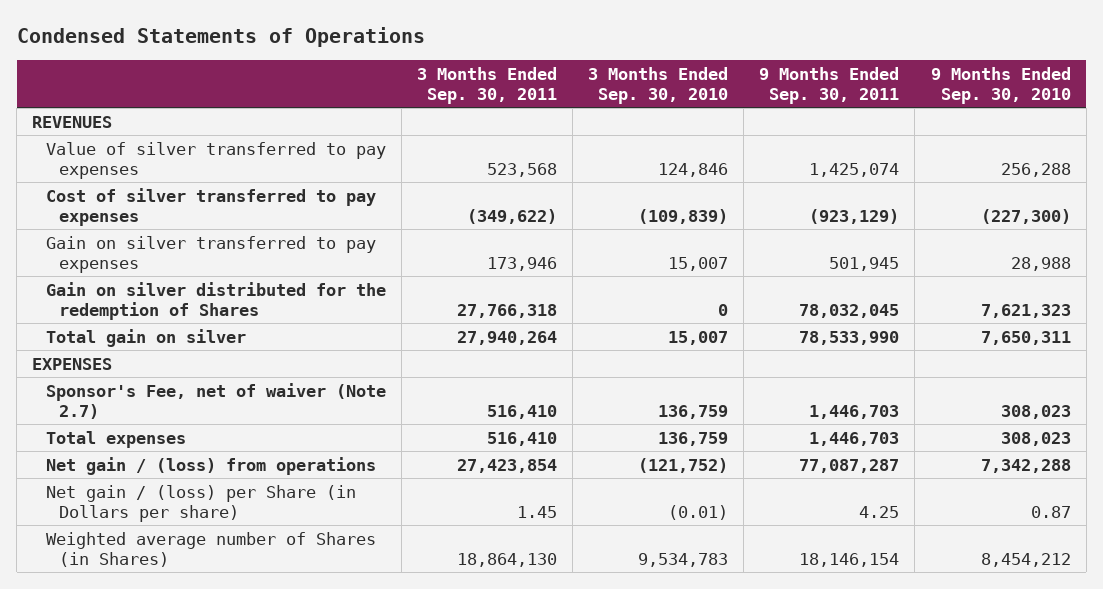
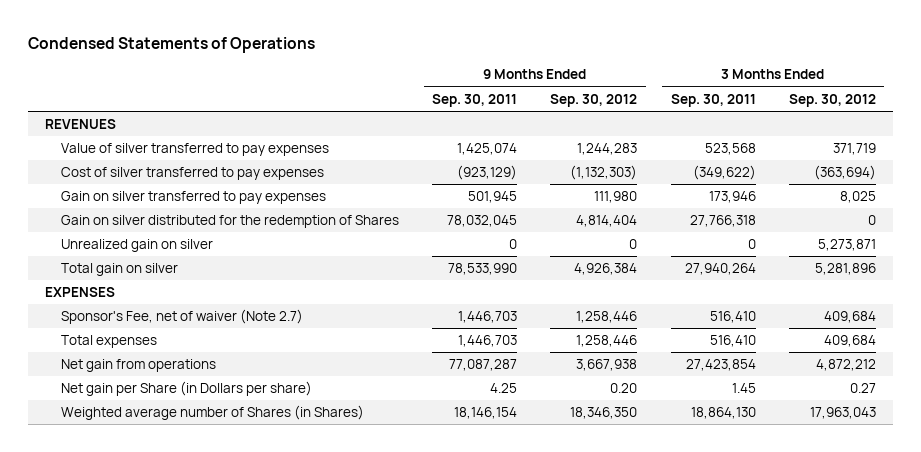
- | 3 Months Ended Sep. 30, 2011 | 3 Months Ended Sep. 30, 2010 | 9 Months Ended Sep. 30, 2011 | 9 Months Ended Sep. 30, 2010
+ | 9 Months Ended Sep. 30, 2011 | 9 Months Ended Sep. 30, 2012 | 3 Months Ended Sep. 30, 2011 | 3 Months Ended Sep. 30, 2012
+ Unrealized gain on silver | 0 | 0 | 0 | 5,273,871
- Net gain / (loss) from operations | 27,423,854 | (121,752) | 77,087,287 | 7,342,288
- Net gain / (loss) per Share (in Dollars per share) | 1.45 | (0.01) | 4.25 | 0.87
+ Net gain from operations | 77,087,287 | 3,667,938 | 27,423,854 | 4,872,212
+ Net gain per Share (in Dollars per share) | 4.25 | 0.20 | 1.45 | 0.27

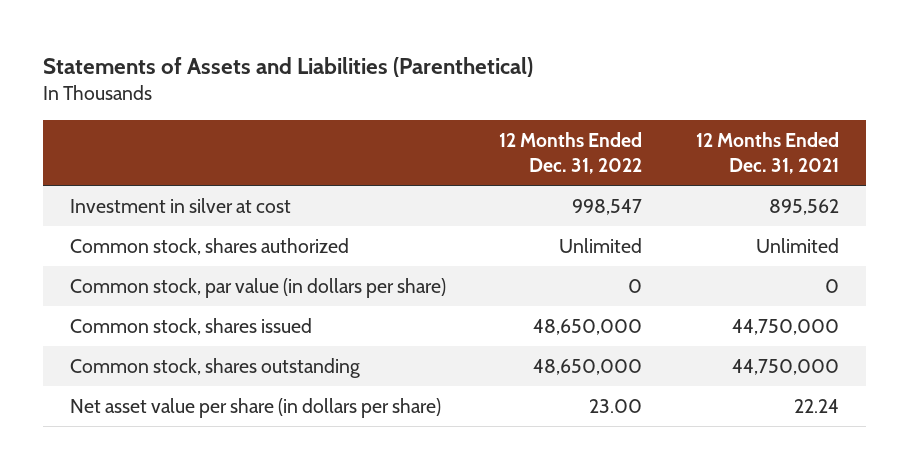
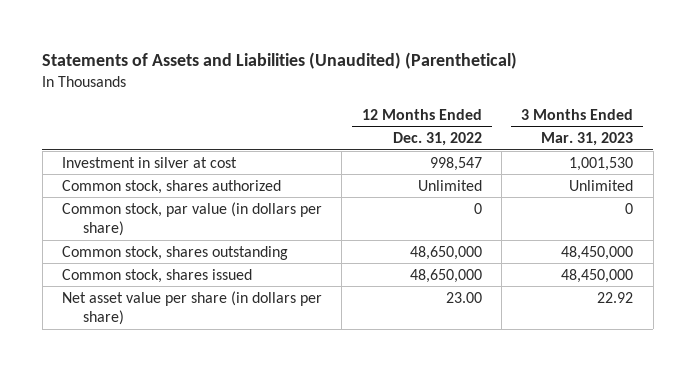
- Statements of Assets and Liabilities (Parenthetical)
+ Statements of Assets and Liabilities (Unaudited) (Parenthetical)
- | 12 Months Ended Dec. 31, 2022 | 12 Months Ended Dec. 31, 2021
+ | 12 Months Ended Dec. 31, 2022 | 3 Months Ended Mar. 31, 2023
moved down: Common stock, shares issued | 48,650,000 | 48,450,000

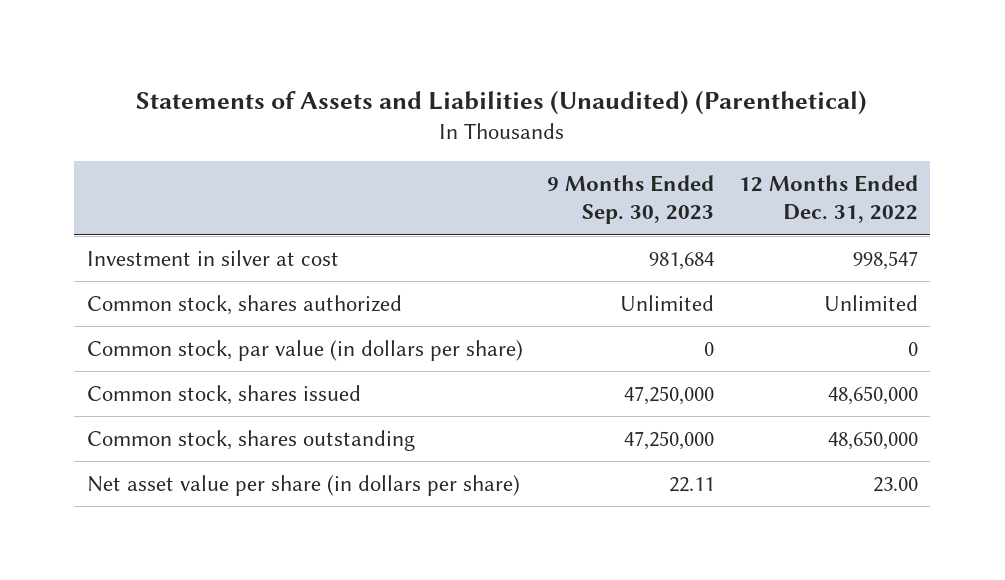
- | 12 Months Ended Dec. 31, 2022 | 3 Months Ended Mar. 31, 2023
+ | 9 Months Ended Sep. 30, 2023 | 12 Months Ended Dec. 31, 2022
moved down: Common stock, shares outstanding | 47,250,000 | 48,650,000

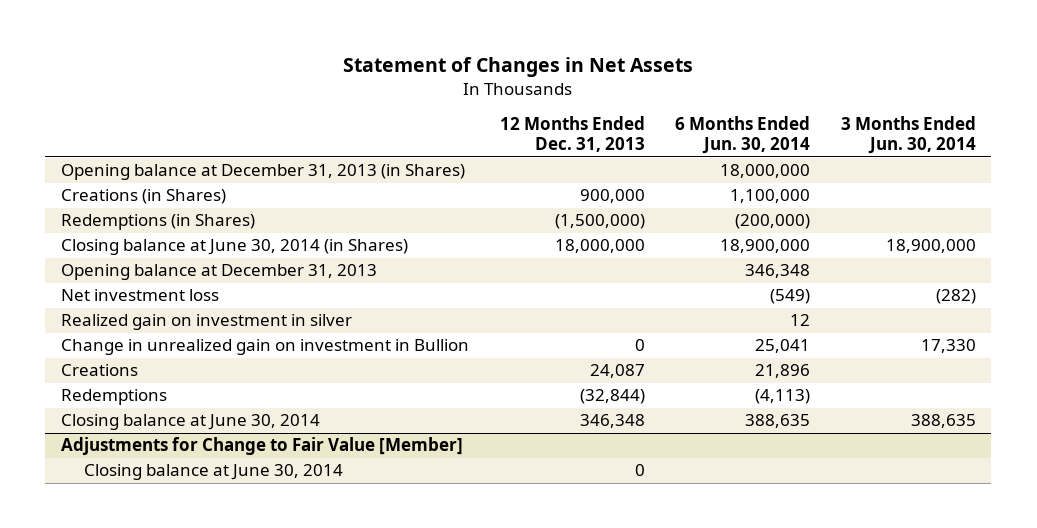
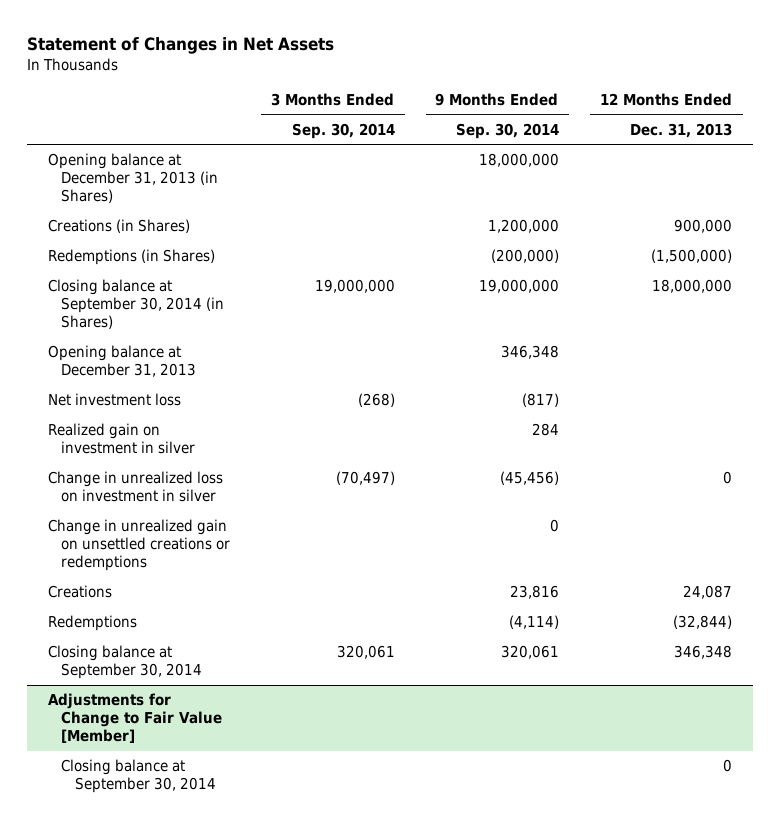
- | 12 Months Ended Dec. 31, 2013 | 6 Months Ended Jun. 30, 2014 | 3 Months Ended Jun. 30, 2014
+ | 3 Months Ended Sep. 30, 2014 | 9 Months Ended Sep. 30, 2014 | 12 Months Ended Dec. 31, 2013
- Closing balance at June 30, 2014 (in Shares) | 18,000,000 | 18,900,000 | 18,900,000
+ Closing balance at September 30, 2014 (in Shares) | 19,000,000 | 19,000,000 | 18,000,000
- Change in unrealized gain on investment in Bullion | 0 | 25,041 | 17,330
+ Change in unrealized loss on investment in silver | (70,497) | (45,456) | 0
+ Change in unrealized gain on unsettled creations or redemptions | | 0 |
- Closing balance at June 30, 2014 | 346,348 | 388,635 | 388,635
+ Closing balance at September 30, 2014 | 320,061 | 320,061 | 346,348
@ Adjustments for Change to Fair Value [Member]
- Closing balance at June 30, 2014 | 0 | |
+ Closing balance at September 30, 2014 | | | 0

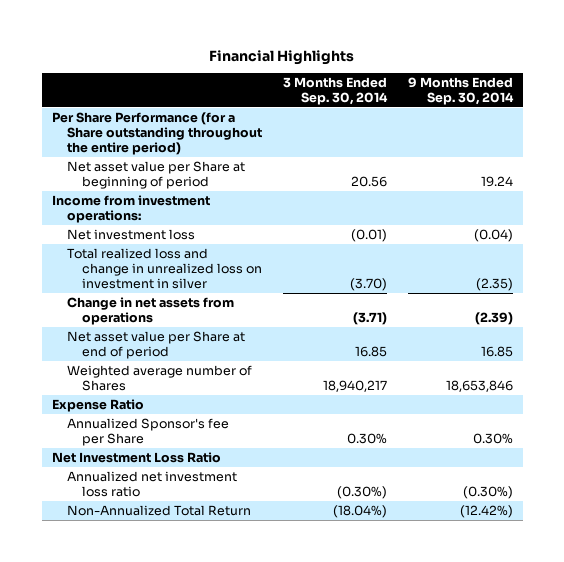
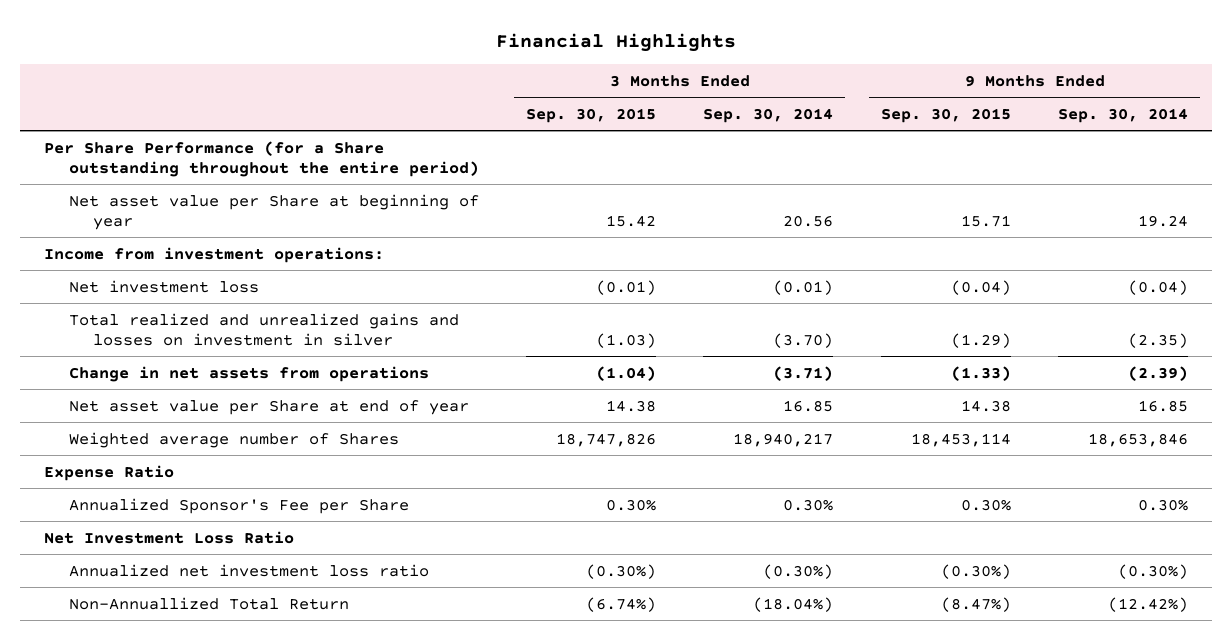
- | 3 Months Ended Sep. 30, 2014 | 9 Months Ended Sep. 30, 2014
+ | 3 Months Ended Sep. 30, 2015 | 3 Months Ended Sep. 30, 2014 | 9 Months Ended Sep. 30, 2015 | 9 Months Ended Sep. 30, 2014
- Net asset value per Share at beginning of period | 20.56 | 19.24
+ Net asset value per Share at beginning of year | 15.42 | 20.56 | 15.71 | 19.24
- Total realized loss and change in unrealized loss on investment in silver | (3.70) | (2.35)
+ Total realized and unrealized gains and losses on investment in silver | (1.03) | (3.70) | (1.29) | (2.35)
- Net asset value per Share at end of period | 16.85 | 16.85
+ Net asset value per Share at end of year | 14.38 | 16.85 | 14.38 | 16.85
- Annualized Sponsor's fee per Share | 0.30% | 0.30%
+ Annualized Sponsor's Fee per Share | 0.30% | 0.30% | 0.30% | 0.30%
- Non-Annualized Total Return | (18.04%) | (12.42%)
+ Non-Annuallized Total Return | (6.74%) | (18.04%) | (8.47%) | (12.42%)

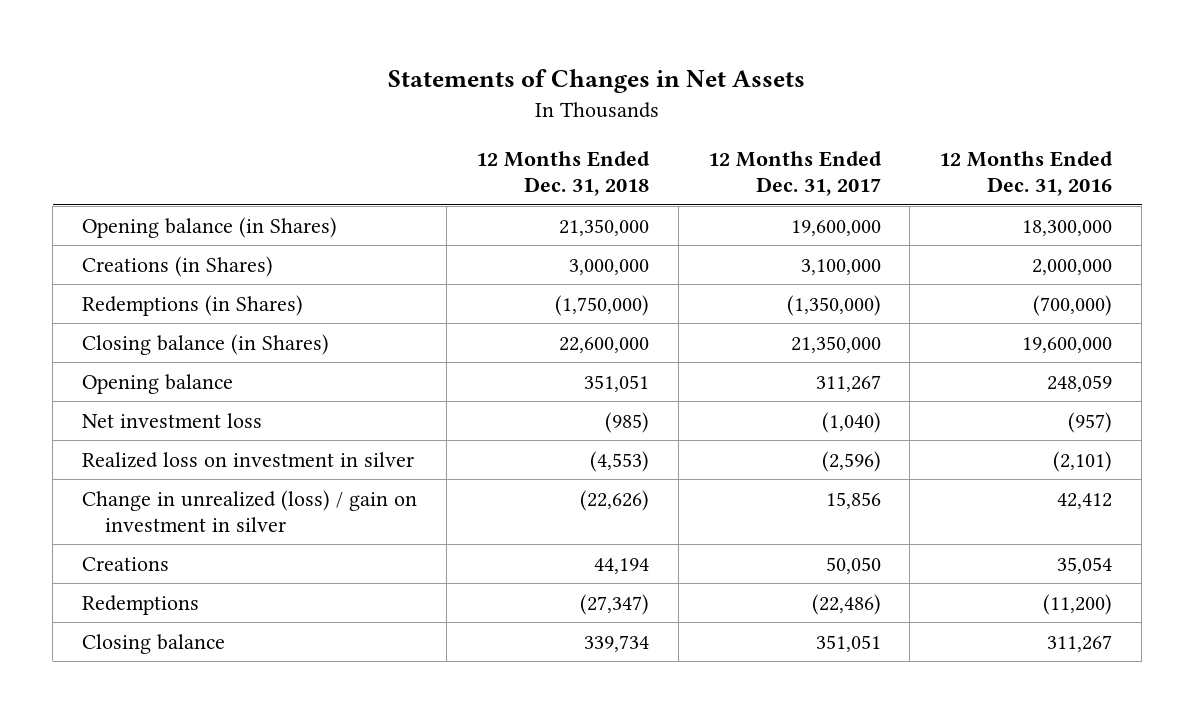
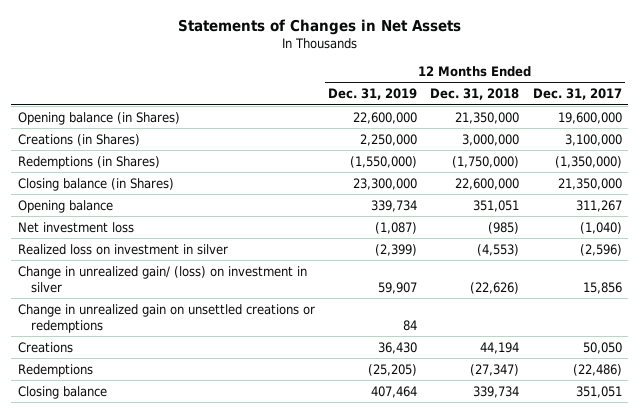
- | 12 Months Ended Dec. 31, 2018 | 12 Months Ended Dec. 31, 2017 | 12 Months Ended Dec. 31, 2016
+ | 12 Months Ended Dec. 31, 2019 | 12 Months Ended Dec. 31, 2018 | 12 Months Ended Dec. 31, 2017
- Change in unrealized (loss) / gain on investment in silver | (22,626) | 15,856 | 42,412
+ Change in unrealized gain/ (loss) on investment in silver | 59,907 | (22,626) | 15,856
+ Change in unrealized gain on unsettled creations or redemptions | 84 | |

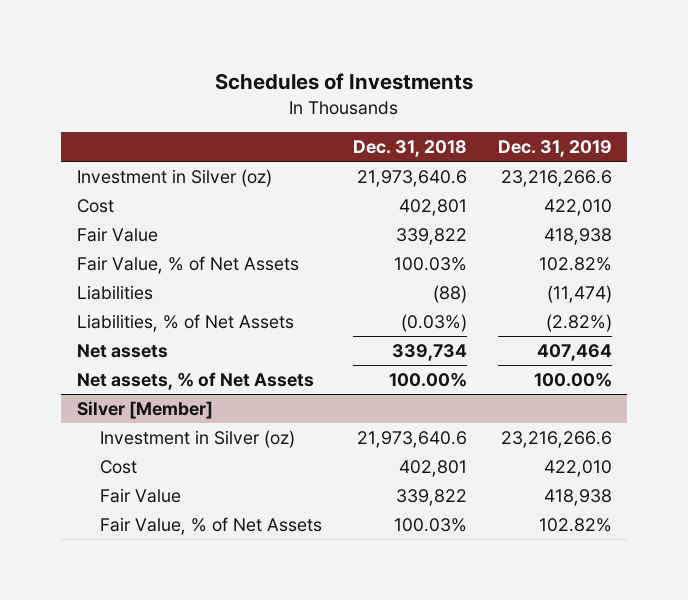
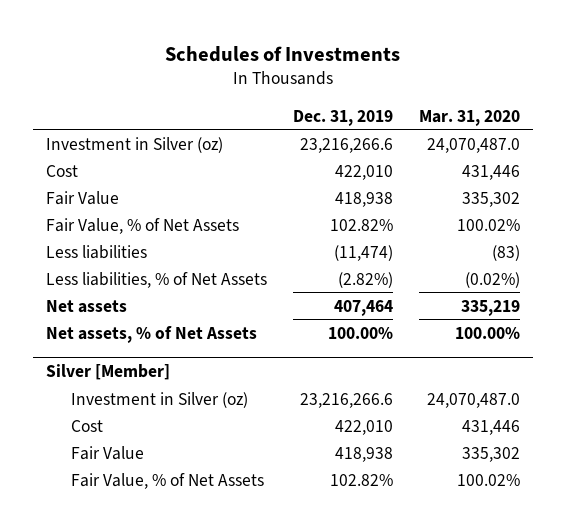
- | Dec. 31, 2018 | Dec. 31, 2019
+ | Dec. 31, 2019 | Mar. 31, 2020
- Liabilities | (88) | (11,474)
- Liabilities, % of Net Assets | (0.03%) | (2.82%)
+ Less liabilities | (11,474) | (83)
+ Less liabilities, % of Net Assets | (2.82%) | (0.02%)

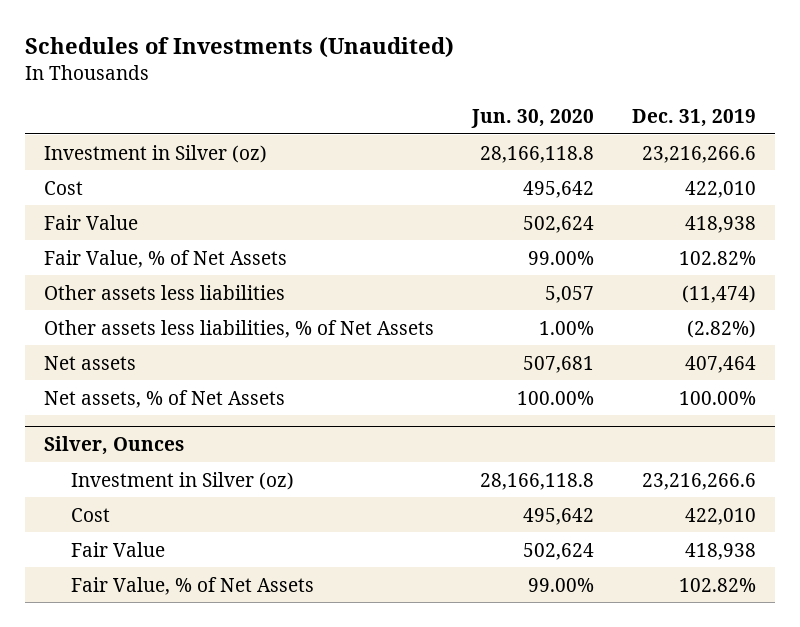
- Schedules of Investments
+ Schedules of Investments (Unaudited)
- | Dec. 31, 2019 | Mar. 31, 2020
+ | Jun. 30, 2020 | Dec. 31, 2019
- Less liabilities | (11,474) | (83)
- Less liabilities, % of Net Assets | (2.82%) | (0.02%)
+ Other assets less liabilities | 5,057 | (11,474)
+ Other assets less liabilities, % of Net Assets | 1.00% | (2.82%)
- Silver [Member]
+ Silver, Ounces

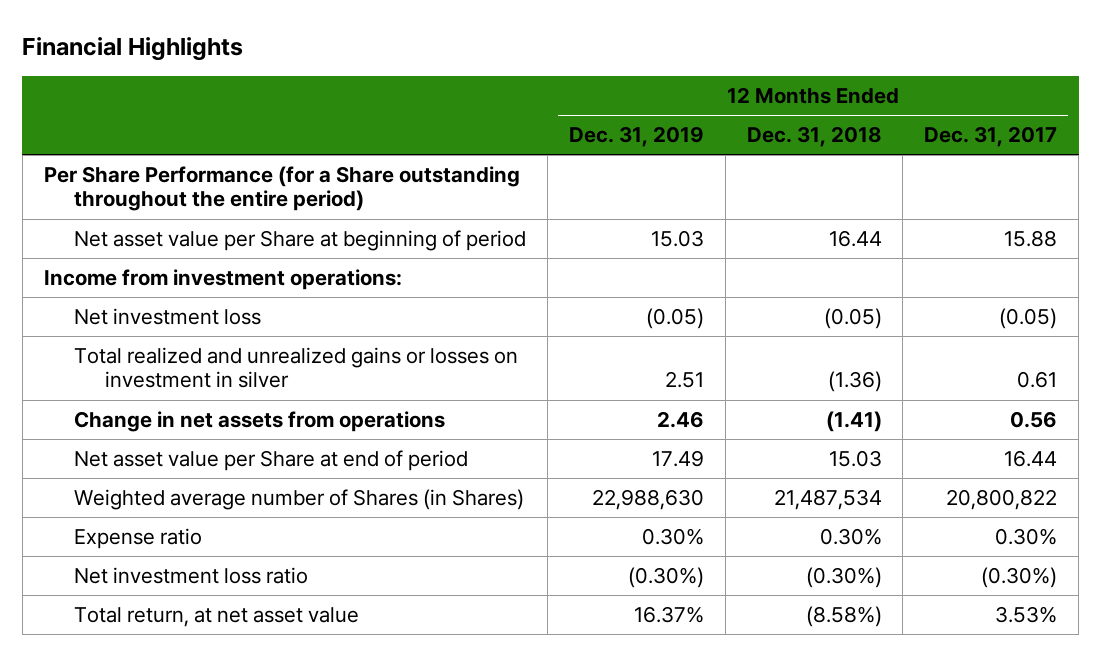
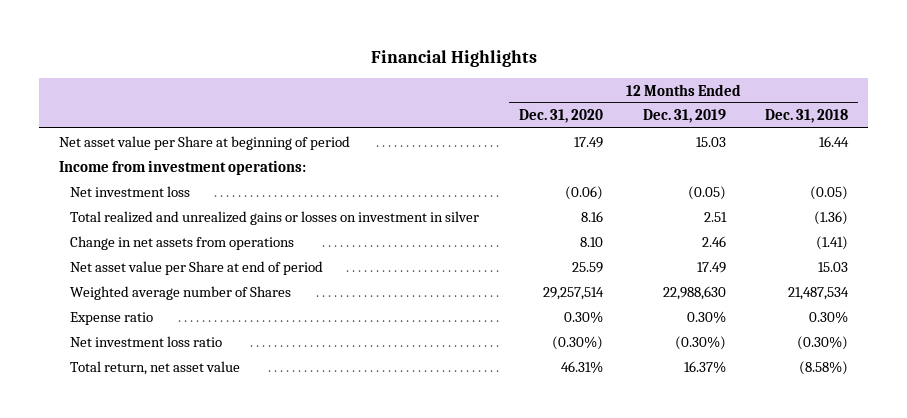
- | 12 Months Ended Dec. 31, 2019 | 12 Months Ended Dec. 31, 2018 | 12 Months Ended Dec. 31, 2017
+ | 12 Months Ended Dec. 31, 2020 | 12 Months Ended Dec. 31, 2019 | 12 Months Ended Dec. 31, 2018
- Per Share Performance (for a Share outstanding throughout the entire period)
- Weighted average number of Shares (in Shares) | 22,988,630 | 21,487,534 | 20,800,822
+ Weighted average number of Shares | 29,257,514 | 22,988,630 | 21,487,534
- Total return, at net asset value | 16.37% | (8.58%) | 3.53%
+ Total return, net asset value | 46.31% | 16.37% | (8.58%)

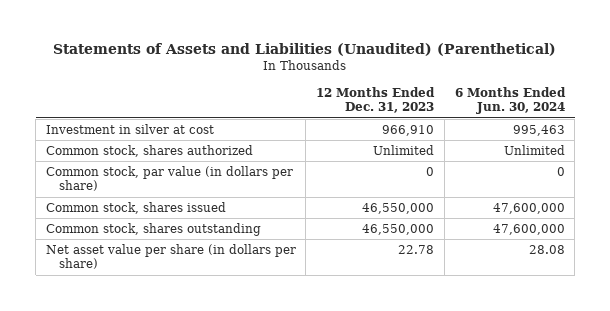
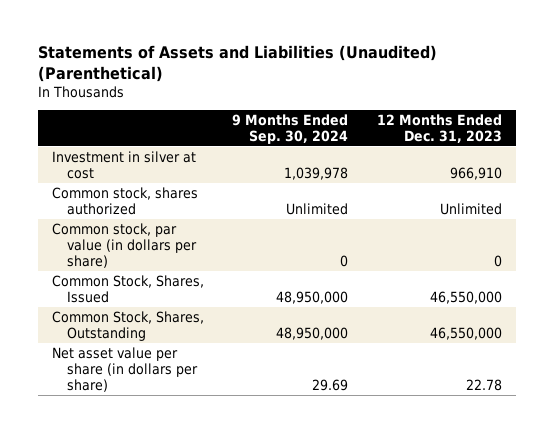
- | 12 Months Ended Dec. 31, 2023 | 6 Months Ended Jun. 30, 2024
+ | 9 Months Ended Sep. 30, 2024 | 12 Months Ended Dec. 31, 2023
- Common stock, shares issued | 46,550,000 | 47,600,000
- Common stock, shares outstanding | 46,550,000 | 47,600,000
+ Common Stock, Shares, Issued | 48,950,000 | 46,550,000
+ Common Stock, Shares, Outstanding | 48,950,000 | 46,550,000

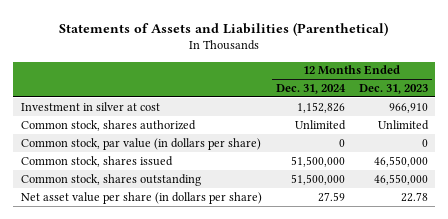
- Statements of Assets and Liabilities (Unaudited) (Parenthetical)
+ Statements of Assets and Liabilities (Parenthetical)
- | 9 Months Ended Sep. 30, 2024 | 12 Months Ended Dec. 31, 2023
+ | 12 Months Ended Dec. 31, 2024 | 12 Months Ended Dec. 31, 2023
- Common Stock, Shares, Issued | 48,950,000 | 46,550,000
- Common Stock, Shares, Outstanding | 48,950,000 | 46,550,000
+ Common stock, shares issued | 51,500,000 | 46,550,000
+ Common stock, shares outstanding | 51,500,000 | 46,550,000

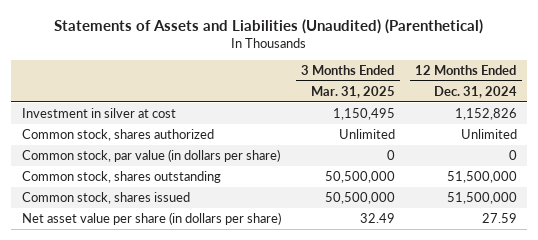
- Statements of Assets and Liabilities (Parenthetical)
+ Statements of Assets and Liabilities (Unaudited) (Parenthetical)
- | 12 Months Ended Dec. 31, 2024 | 12 Months Ended Dec. 31, 2023
+ | 3 Months Ended Mar. 31, 2025 | 12 Months Ended Dec. 31, 2024
moved down: Common stock, shares issued | 50,500,000 | 51,500,000

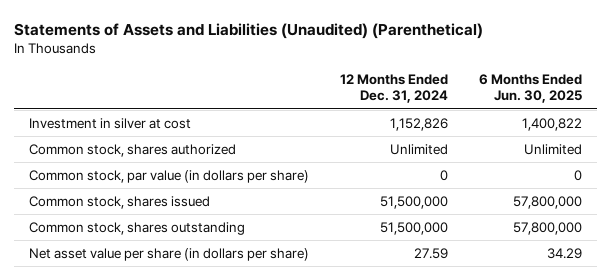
- | 3 Months Ended Mar. 31, 2025 | 12 Months Ended Dec. 31, 2024
+ | 12 Months Ended Dec. 31, 2024 | 6 Months Ended Jun. 30, 2025
moved down: Common stock, shares outstanding | 51,500,000 | 57,800,000

